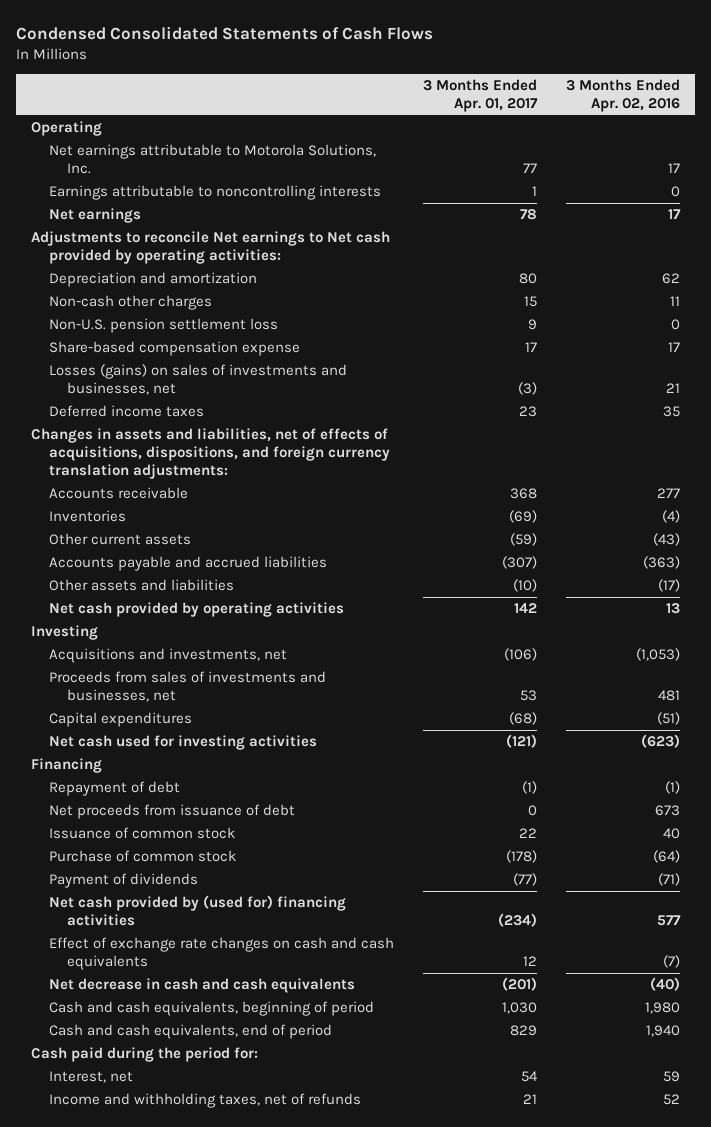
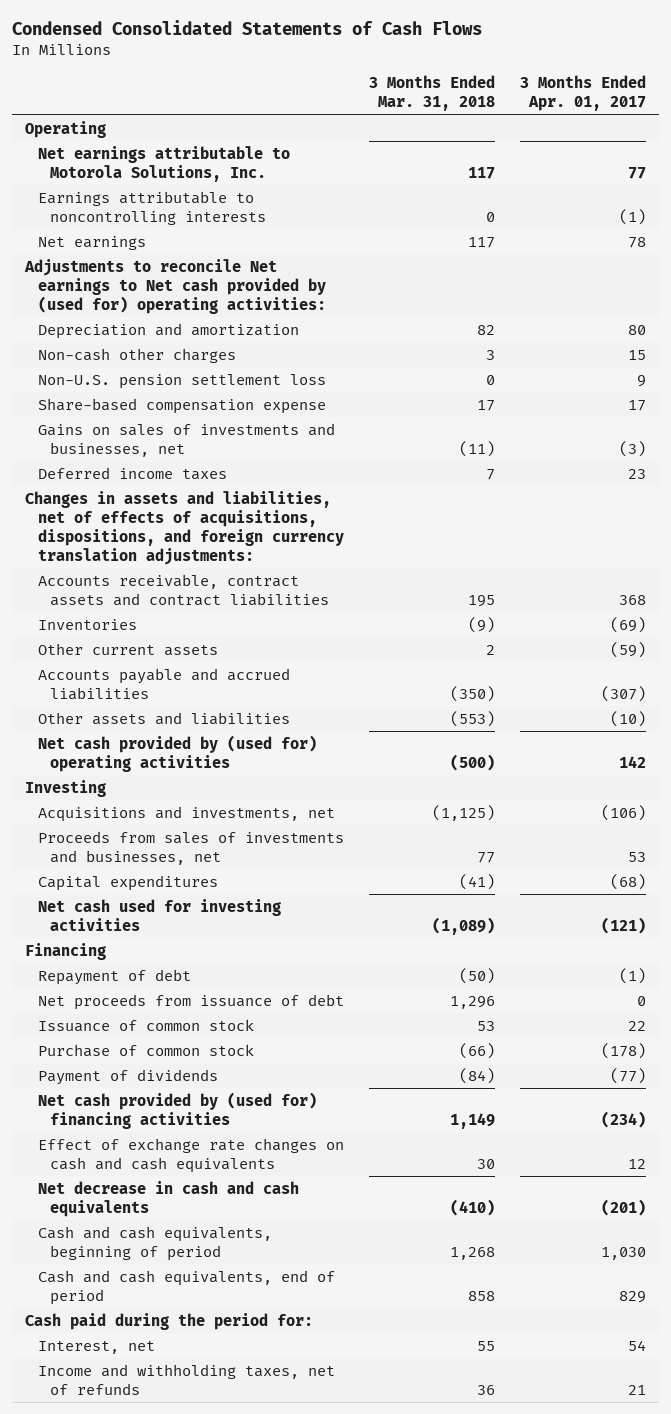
- | 3 Months Ended Apr. 01, 2017 | 3 Months Ended Apr. 02, 2016
+ | 3 Months Ended Mar. 31, 2018 | 3 Months Ended Apr. 01, 2017
- Earnings attributable to noncontrolling interests | 1 | 0
+ Earnings attributable to noncontrolling interests | 0 | (1)
- Adjustments to reconcile Net earnings to Net cash provided by operating activities:
+ Adjustments to reconcile Net earnings to Net cash provided by (used for) operating activities:
- Losses (gains) on sales of investments and businesses, net | (3) | 21
+ Gains on sales of investments and businesses, net | (11) | (3)
- Accounts receivable | 368 | 277
+ Accounts receivable, contract assets and contract liabilities | 195 | 368
- Net cash provided by operating activities | 142 | 13
+ Net cash provided by (used for) operating activities | (500) | 142

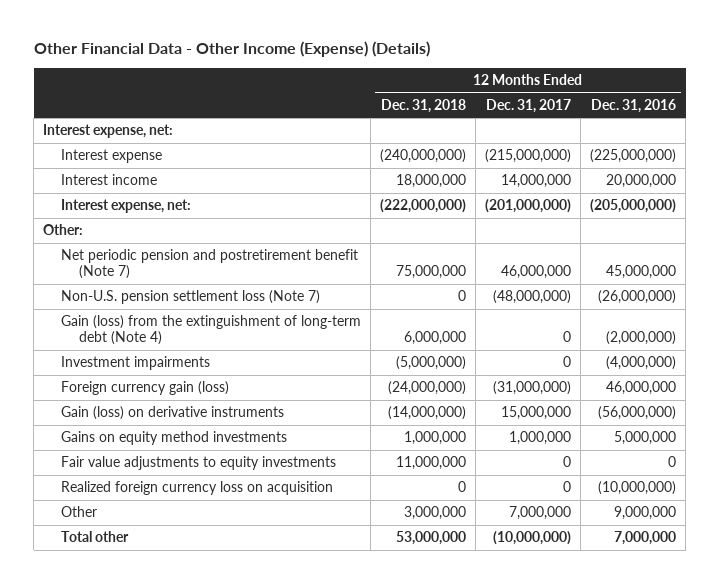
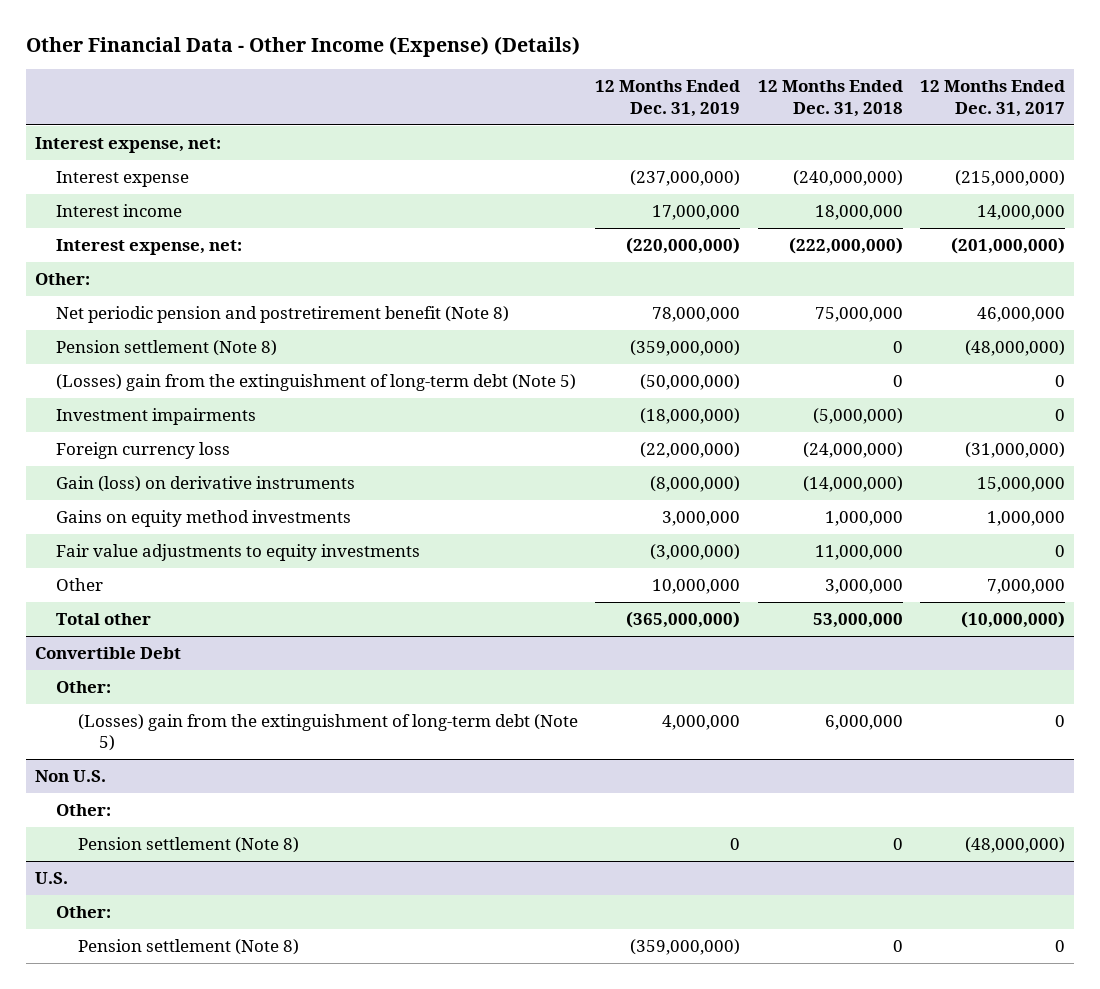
- | 12 Months Ended Dec. 31, 2018 | 12 Months Ended Dec. 31, 2017 | 12 Months Ended Dec. 31, 2016
+ | 12 Months Ended Dec. 31, 2019 | 12 Months Ended Dec. 31, 2018 | 12 Months Ended Dec. 31, 2017
- Net periodic pension and postretirement benefit (Note 7) | 75,000,000 | 46,000,000 | 45,000,000
- Non-U.S. pension settlement loss (Note 7) | 0 | (48,000,000) | (26,000,000)
- Gain (loss) from the extinguishment of long-term debt (Note 4) | 6,000,000 | 0 | (2,000,000)
+ Net periodic pension and postretirement benefit (Note 8) | 78,000,000 | 75,000,000 | 46,000,000
+ Pension settlement (Note 8) | (359,000,000) | 0 | (48,000,000)
+ (Losses) gain from the extinguishment of long-term debt (Note 5) | (50,000,000) | 0 | 0
- Foreign currency gain (loss) | (24,000,000) | (31,000,000) | 46,000,000
+ Foreign currency loss | (22,000,000) | (24,000,000) | (31,000,000)
- Realized foreign currency loss on acquisition | 0 | 0 | (10,000,000)
+ Convertible Debt
+ Other:
+ (Losses) gain from the extinguishment of long-term debt (Note 5) | 4,000,000 | 6,000,000 | 0
+ Non U.S.
+ Other:
+ Pension settlement (Note 8) | 0 | 0 | (48,000,000)
+ U.S.
+ Other:
+ Pension settlement (Note 8) | (359,000,000) | 0 | 0

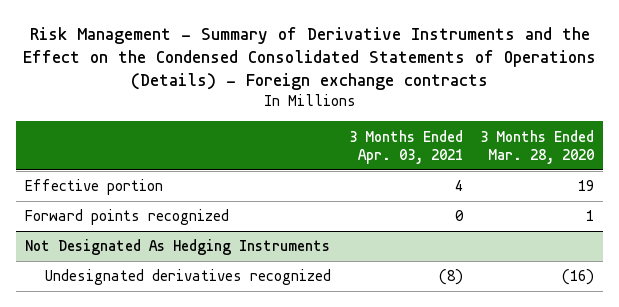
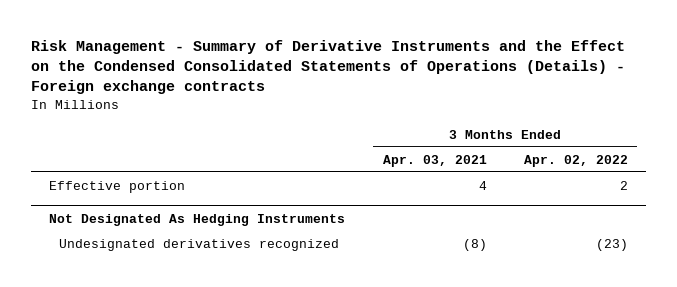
- | 3 Months Ended Apr. 03, 2021 | 3 Months Ended Mar. 28, 2020
+ | 3 Months Ended Apr. 03, 2021 | 3 Months Ended Apr. 02, 2022
- Forward points recognized | 0 | 1

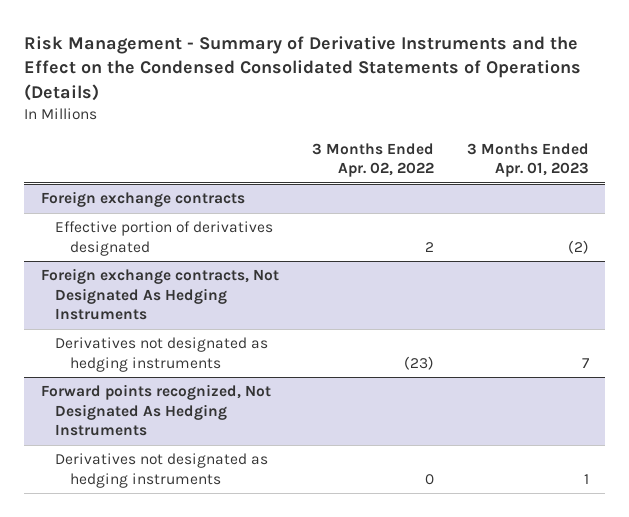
- Risk Management - Summary of Derivative Instruments and the Effect on the Condensed Consolidated Statements of Operations (Details) - Foreign exchange contracts
+ Risk Management - Summary of Derivative Instruments and the Effect on the Condensed Consolidated Statements of Operations (Details)
- | 3 Months Ended Apr. 03, 2021 | 3 Months Ended Apr. 02, 2022
+ | 3 Months Ended Apr. 02, 2022 | 3 Months Ended Apr. 01, 2023
- Effective portion | 4 | 2
- Not Designated As Hedging Instruments
- Undesignated derivatives recognized | (8) | (23)
+ Foreign exchange contracts
+ Effective portion of derivatives designated | 2 | (2)
+ Foreign exchange contracts, Not Designated As Hedging Instruments
+ Derivatives not designated as hedging instruments | (23) | 7
+ Forward points recognized, Not Designated As Hedging Instruments
+ Derivatives not designated as hedging instruments | 0 | 1

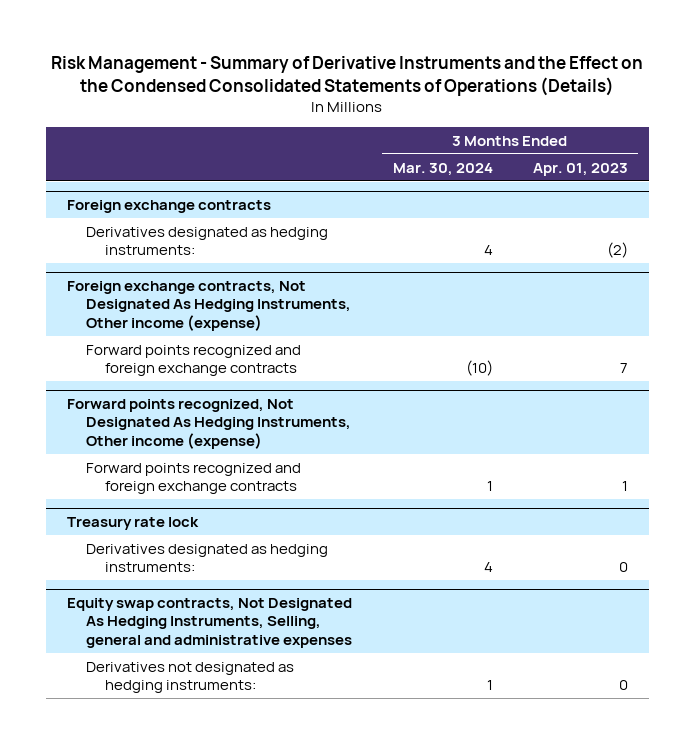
- | 3 Months Ended Apr. 02, 2022 | 3 Months Ended Apr. 01, 2023
+ | 3 Months Ended Mar. 30, 2024 | 3 Months Ended Apr. 01, 2023
@ Foreign exchange contracts
- Effective portion of derivatives designated | 2 | (2)
- Foreign exchange contracts, Not Designated As Hedging Instruments
- Derivatives not designated as hedging instruments | (23) | 7
- Forward points recognized, Not Designated As Hedging Instruments
- Derivatives not designated as hedging instruments | 0 | 1
@ Foreign exchange contracts
+ Derivatives designated as hedging instruments: | 4 | (2)
+ Foreign exchange contracts, Not Designated As Hedging Instruments, Other income (expense)
+ Forward points recognized and foreign exchange contracts | (10) | 7
+ Forward points recognized, Not Designated As Hedging Instruments, Other income (expense)
+ Forward points recognized and foreign exchange contracts | 1 | 1
+ Treasury rate lock
+ Derivatives designated as hedging instruments: | 4 | 0
+ Equity swap contracts, Not Designated As Hedging Instruments, Selling, general and administrative expenses
+ Derivatives not designated as hedging instruments: | 1 | 0

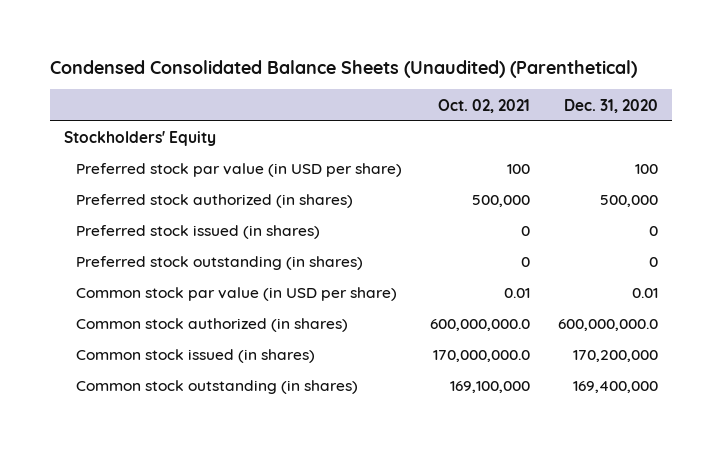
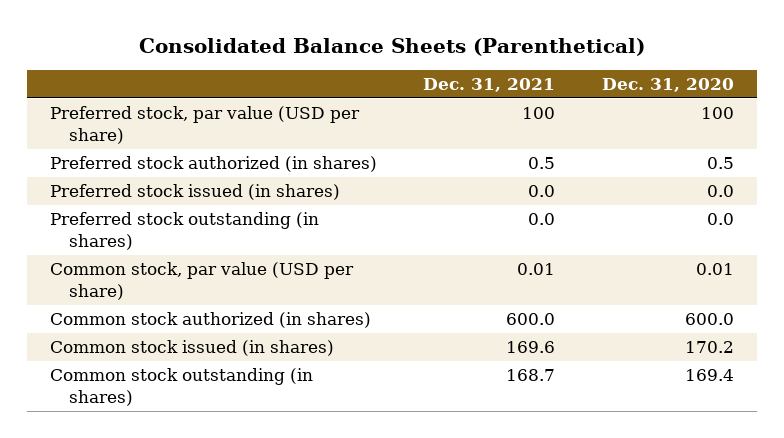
- Condensed Consolidated Balance Sheets (Unaudited) (Parenthetical)
+ Consolidated Balance Sheets (Parenthetical)
- | Oct. 02, 2021 | Dec. 31, 2020
+ | Dec. 31, 2021 | Dec. 31, 2020
- Stockholders' Equity
- Preferred stock par value (in USD per share) | 100 | 100
- Preferred stock authorized (in shares) | 500,000 | 500,000
- Preferred stock issued (in shares) | 0 | 0
- Preferred stock outstanding (in shares) | 0 | 0
- Common stock par value (in USD per share) | 0.01 | 0.01
- Common stock authorized (in shares) | 600,000,000.0 | 600,000,000.0
- Common stock issued (in shares) | 170,000,000.0 | 170,200,000
- Common stock outstanding (in shares) | 169,100,000 | 169,400,000
+ Preferred stock, par value (USD per share) | 100 | 100
+ Preferred stock authorized (in shares) | 0.5 | 0.5
+ Preferred stock issued (in shares) | 0.0 | 0.0
+ Preferred stock outstanding (in shares) | 0.0 | 0.0
+ Common stock, par value (USD per share) | 0.01 | 0.01
+ Common stock authorized (in shares) | 600.0 | 600.0
+ Common stock issued (in shares) | 169.6 | 170.2
+ Common stock outstanding (in shares) | 168.7 | 169.4

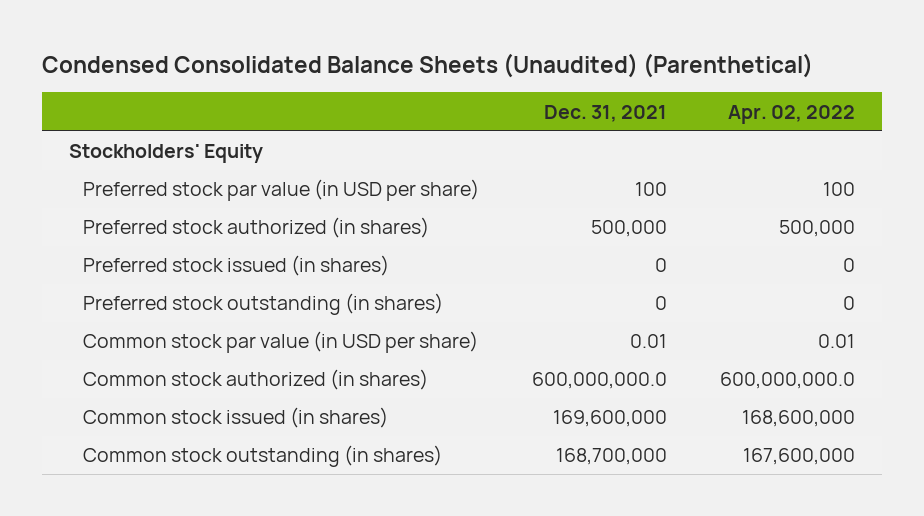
- Consolidated Balance Sheets (Parenthetical)
+ Condensed Consolidated Balance Sheets (Unaudited) (Parenthetical)
- | Dec. 31, 2021 | Dec. 31, 2020
+ | Dec. 31, 2021 | Apr. 02, 2022
- Preferred stock, par value (USD per share) | 100 | 100
- Preferred stock authorized (in shares) | 0.5 | 0.5
- Preferred stock issued (in shares) | 0.0 | 0.0
- Preferred stock outstanding (in shares) | 0.0 | 0.0
- Common stock, par value (USD per share) | 0.01 | 0.01
- Common stock authorized (in shares) | 600.0 | 600.0
- Common stock issued (in shares) | 169.6 | 170.2
- Common stock outstanding (in shares) | 168.7 | 169.4
+ Stockholders' Equity
+ Preferred stock par value (in USD per share) | 100 | 100
+ Preferred stock authorized (in shares) | 500,000 | 500,000
+ Preferred stock issued (in shares) | 0 | 0
+ Preferred stock outstanding (in shares) | 0 | 0
+ Common stock par value (in USD per share) | 0.01 | 0.01
+ Common stock authorized (in shares) | 600,000,000.0 | 600,000,000.0
+ Common stock issued (in shares) | 169,600,000 | 168,600,000
+ Common stock outstanding (in shares) | 168,700,000 | 167,600,000

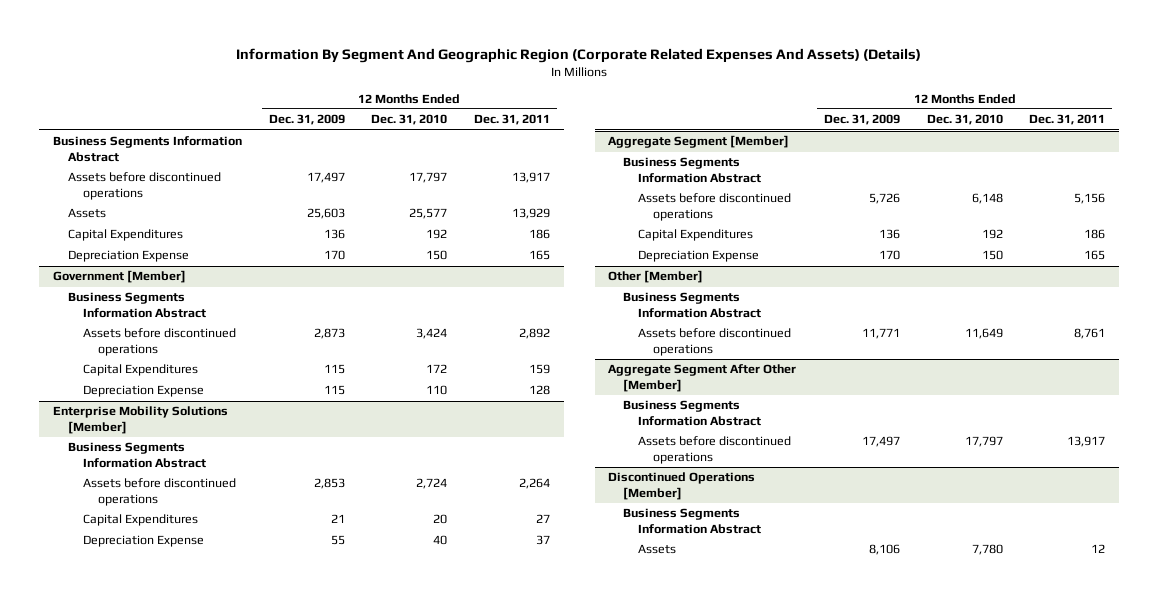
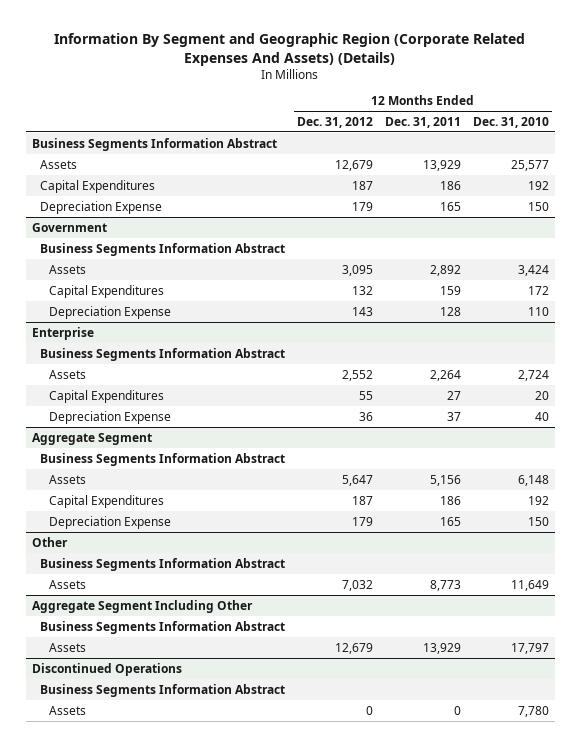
- Information By Segment And Geographic Region (Corporate Related Expenses And Assets) (Details)
+ Information By Segment and Geographic Region (Corporate Related Expenses And Assets) (Details)
- | 12 Months Ended Dec. 31, 2009 | 12 Months Ended Dec. 31, 2010 | 12 Months Ended Dec. 31, 2011
+ | 12 Months Ended Dec. 31, 2012 | 12 Months Ended Dec. 31, 2011 | 12 Months Ended Dec. 31, 2010
- Assets before discontinued operations | 17,497 | 17,797 | 13,917
- Government [Member]
+ Government
- Assets before discontinued operations | 2,873 | 3,424 | 2,892
+ Assets | 3,095 | 2,892 | 3,424
- Enterprise Mobility Solutions [Member]
+ Enterprise
- Assets before discontinued operations | 2,853 | 2,724 | 2,264
+ Assets | 2,552 | 2,264 | 2,724
- Aggregate Segment [Member]
+ Aggregate Segment
- Assets before discontinued operations | 5,726 | 6,148 | 5,156
+ Assets | 5,647 | 5,156 | 6,148
- Other [Member]
+ Other
- Assets before discontinued operations | 11,771 | 11,649 | 8,761
- Aggregate Segment After Other [Member]
+ Assets | 7,032 | 8,773 | 11,649
+ Aggregate Segment Including Other
- Assets before discontinued operations | 17,497 | 17,797 | 13,917
- Discontinued Operations [Member]
+ Assets | 12,679 | 13,929 | 17,797
+ Discontinued Operations
- Assets | 8,106 | 7,780 | 12
+ Assets | 0 | 0 | 7,780

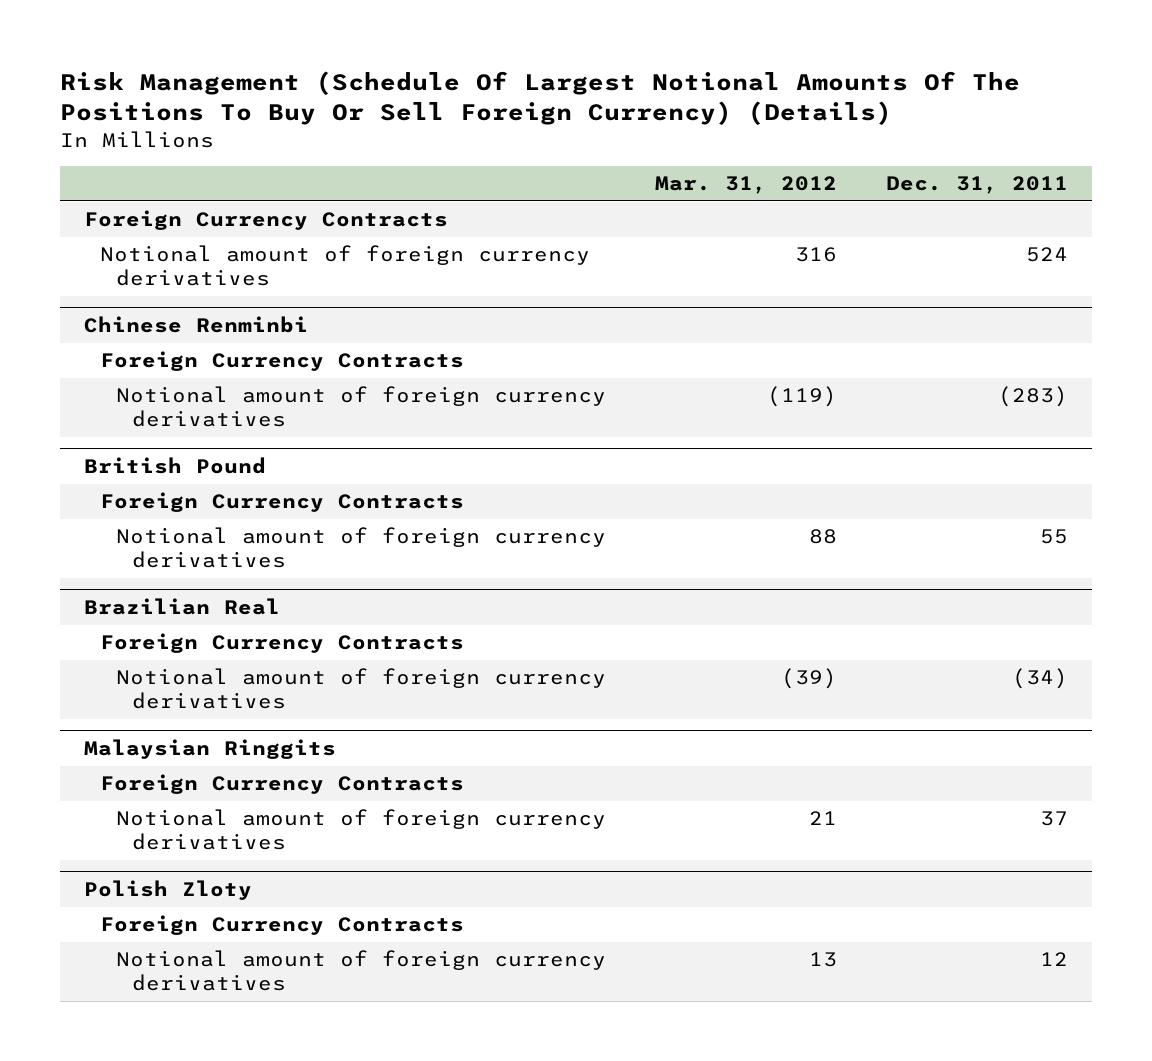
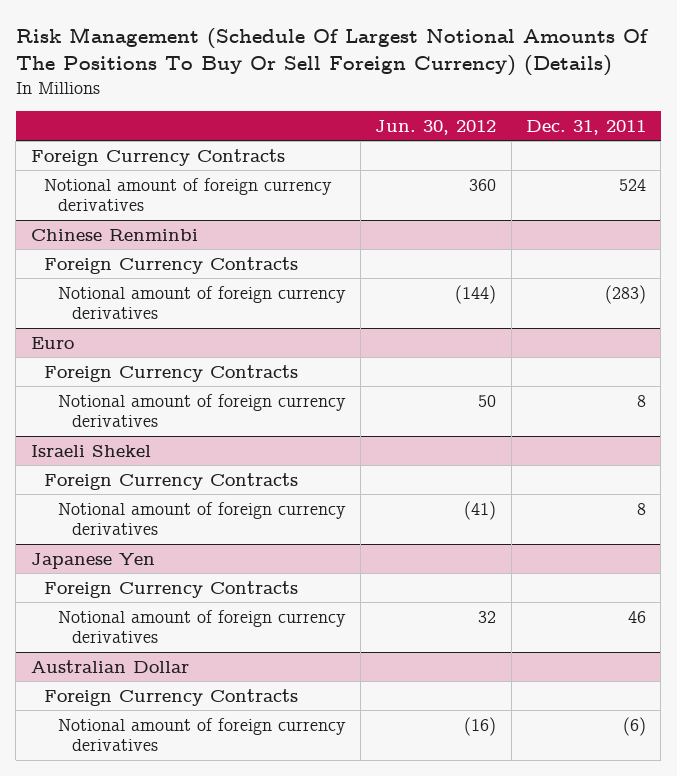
- | Mar. 31, 2012 | Dec. 31, 2011
+ | Jun. 30, 2012 | Dec. 31, 2011
- British Pound
+ Euro
- Notional amount of foreign currency derivatives | 88 | 55
- Brazilian Real
+ Notional amount of foreign currency derivatives | 50 | 8
+ Israeli Shekel
- Notional amount of foreign currency derivatives | (39) | (34)
- Malaysian Ringgits
+ Notional amount of foreign currency derivatives | (41) | 8
+ Japanese Yen
- Notional amount of foreign currency derivatives | 21 | 37
- Polish Zloty
+ Notional amount of foreign currency derivatives | 32 | 46
+ Australian Dollar
- Notional amount of foreign currency derivatives | 13 | 12
+ Notional amount of foreign currency derivatives | (16) | (6)

